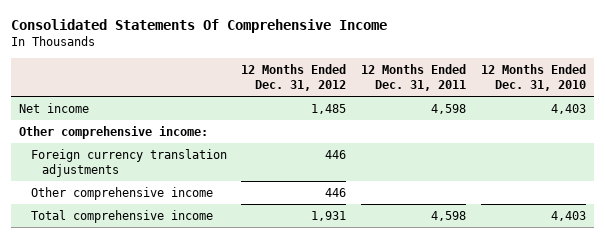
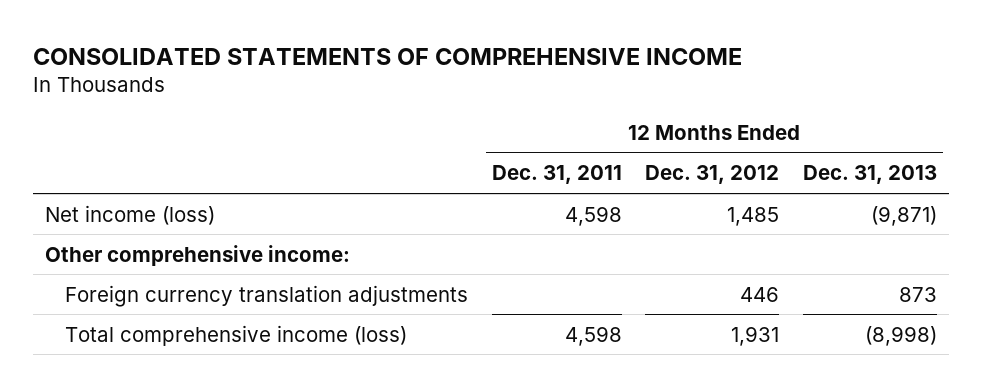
- Consolidated Statements Of Comprehensive Income
+ CONSOLIDATED STATEMENTS OF COMPREHENSIVE INCOME
- | 12 Months Ended Dec. 31, 2012 | 12 Months Ended Dec. 31, 2011 | 12 Months Ended Dec. 31, 2010
+ | 12 Months Ended Dec. 31, 2011 | 12 Months Ended Dec. 31, 2012 | 12 Months Ended Dec. 31, 2013
- Net income | 1,485 | 4,598 | 4,403
+ Net income (loss) | 4,598 | 1,485 | (9,871)
- Other comprehensive income | 446 | |
- Total comprehensive income | 1,931 | 4,598 | 4,403
+ Total comprehensive income (loss) | 4,598 | 1,931 | (8,998)

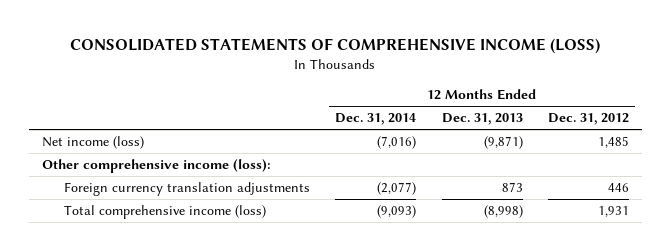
- CONSOLIDATED STATEMENTS OF COMPREHENSIVE INCOME
+ CONSOLIDATED STATEMENTS OF COMPREHENSIVE INCOME (LOSS)
- | 12 Months Ended Dec. 31, 2011 | 12 Months Ended Dec. 31, 2012 | 12 Months Ended Dec. 31, 2013
+ | 12 Months Ended Dec. 31, 2014 | 12 Months Ended Dec. 31, 2013 | 12 Months Ended Dec. 31, 2012
- Other comprehensive income:
+ Other comprehensive income (loss):

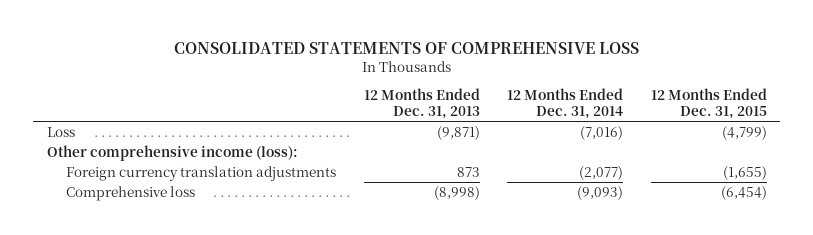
- CONSOLIDATED STATEMENTS OF COMPREHENSIVE INCOME (LOSS)
+ CONSOLIDATED STATEMENTS OF COMPREHENSIVE LOSS
- | 12 Months Ended Dec. 31, 2014 | 12 Months Ended Dec. 31, 2013 | 12 Months Ended Dec. 31, 2012
+ | 12 Months Ended Dec. 31, 2013 | 12 Months Ended Dec. 31, 2014 | 12 Months Ended Dec. 31, 2015
- Net income (loss) | (7,016) | (9,871) | 1,485
+ Loss | (9,871) | (7,016) | (4,799)
- Total comprehensive income (loss) | (9,093) | (8,998) | 1,931
+ Comprehensive loss | (8,998) | (9,093) | (6,454)

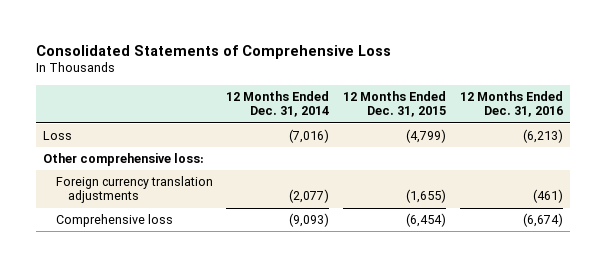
- CONSOLIDATED STATEMENTS OF COMPREHENSIVE LOSS
+ Consolidated Statements of Comprehensive Loss
- | 12 Months Ended Dec. 31, 2013 | 12 Months Ended Dec. 31, 2014 | 12 Months Ended Dec. 31, 2015
+ | 12 Months Ended Dec. 31, 2014 | 12 Months Ended Dec. 31, 2015 | 12 Months Ended Dec. 31, 2016
- Other comprehensive income (loss):
+ Other comprehensive loss:

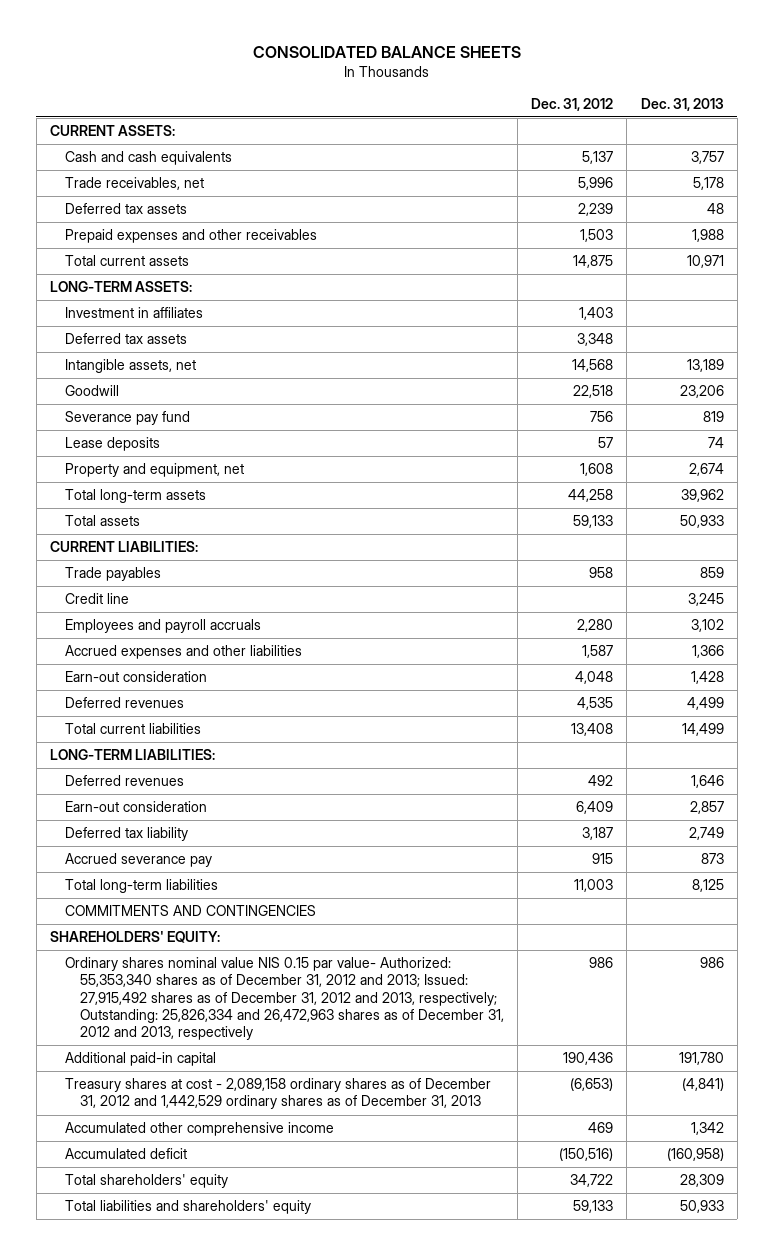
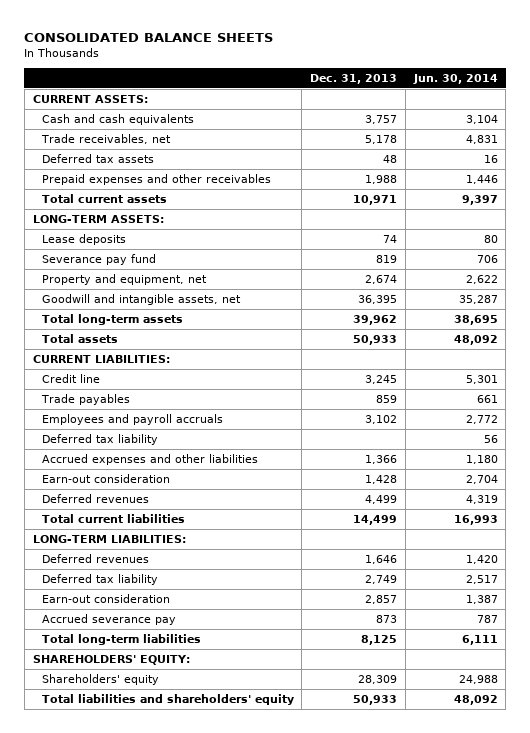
- | Dec. 31, 2012 | Dec. 31, 2013
+ | Dec. 31, 2013 | Jun. 30, 2014
- Investment in affiliates | 1,403 |
- Deferred tax assets | 3,348 |
- Intangible assets, net | 14,568 | 13,189
- Goodwill | 22,518 | 23,206
moved down: Severance pay fund | 819 | 706
+ Goodwill and intangible assets, net | 36,395 | 35,287
moved down: Trade payables | 859 | 661
+ Deferred tax liability | | 56
moved down: Earn-out consideration | 2,857 | 1,387
- COMMITMENTS AND CONTINGENCIES
- Ordinary shares nominal value NIS 0.15 par value- Authorized: 55,353,340 shares as of December 31, 2012 and 2013; Issued: 27,915,492 shares as of December 31, 2012 and 2013, respectively; Outstanding: 25,826,334 and 26,472,963 shares as of December 31, 2012 and 2013, respectively | 986 | 986
- Additional paid-in capital | 190,436 | 191,780
- Treasury shares at cost - 2,089,158 ordinary shares as of December 31, 2012 and 1,442,529 ordinary shares as of December 31, 2013 | (6,653) | (4,841)
- Accumulated other comprehensive income | 469 | 1,342
- Accumulated deficit | (150,516) | (160,958)
- Total shareholders' equity | 34,722 | 28,309
+ Shareholders' equity | 28,309 | 24,988

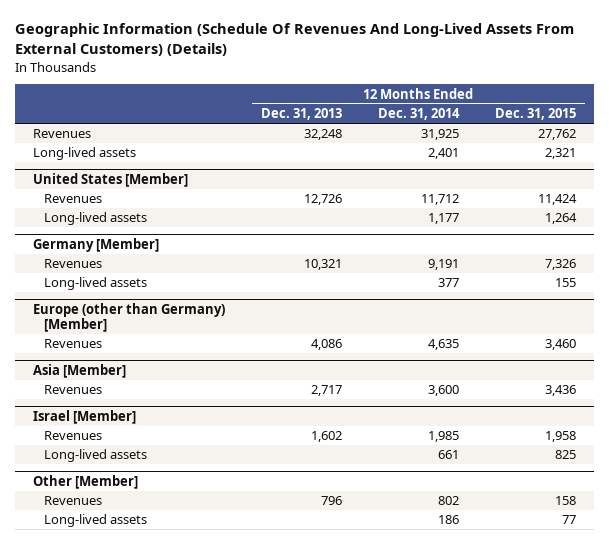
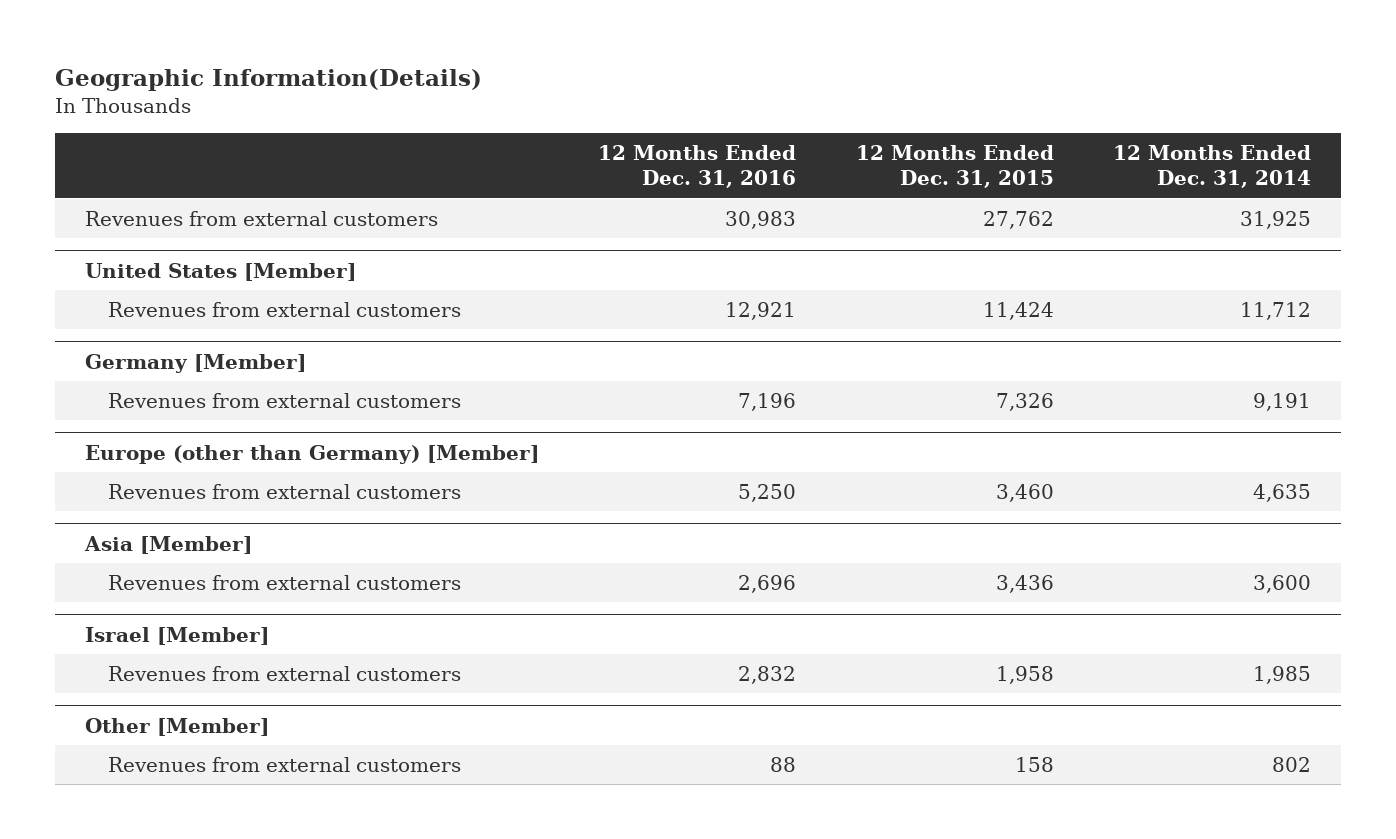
- Geographic Information (Schedule Of Revenues And Long-Lived Assets From External Customers) (Details)
+ Geographic Information(Details)
- | 12 Months Ended Dec. 31, 2013 | 12 Months Ended Dec. 31, 2014 | 12 Months Ended Dec. 31, 2015
+ | 12 Months Ended Dec. 31, 2016 | 12 Months Ended Dec. 31, 2015 | 12 Months Ended Dec. 31, 2014
- Revenues | 32,248 | 31,925 | 27,762
- Long-lived assets | | 2,401 | 2,321
+ Revenues from external customers | 30,983 | 27,762 | 31,925
@ United States [Member]
- Revenues | 12,726 | 11,712 | 11,424
- Long-lived assets | | 1,177 | 1,264
+ Revenues from external customers | 12,921 | 11,424 | 11,712
@ Germany [Member]
- Revenues | 10,321 | 9,191 | 7,326
- Long-lived assets | | 377 | 155
+ Revenues from external customers | 7,196 | 7,326 | 9,191
@ Europe (other than Germany) [Member]
- Revenues | 4,086 | 4,635 | 3,460
+ Revenues from external customers | 5,250 | 3,460 | 4,635
@ Asia [Member]
- Revenues | 2,717 | 3,600 | 3,436
+ Revenues from external customers | 2,696 | 3,436 | 3,600
@ Israel [Member]
- Revenues | 1,602 | 1,985 | 1,958
- Long-lived assets | | 661 | 825
+ Revenues from external customers | 2,832 | 1,958 | 1,985
@ Other [Member]
- Revenues | 796 | 802 | 158
- Long-lived assets | | 186 | 77
+ Revenues from external customers | 88 | 158 | 802

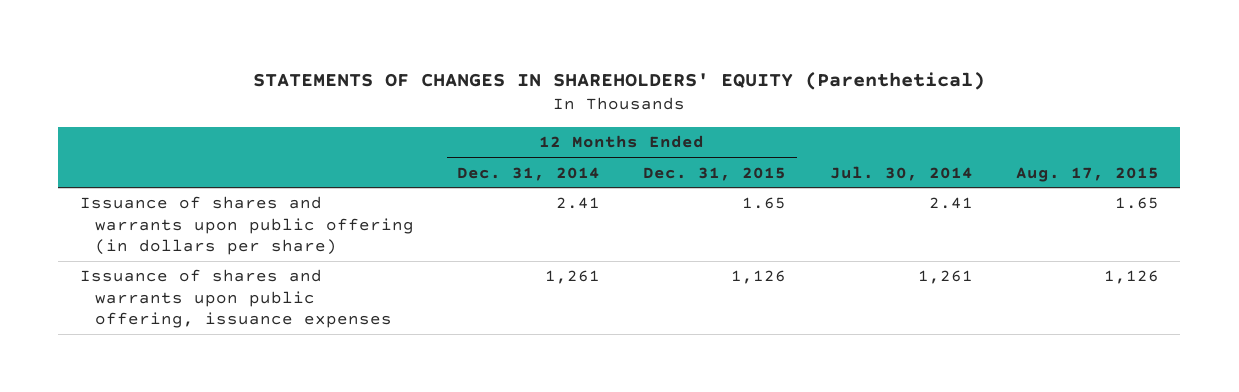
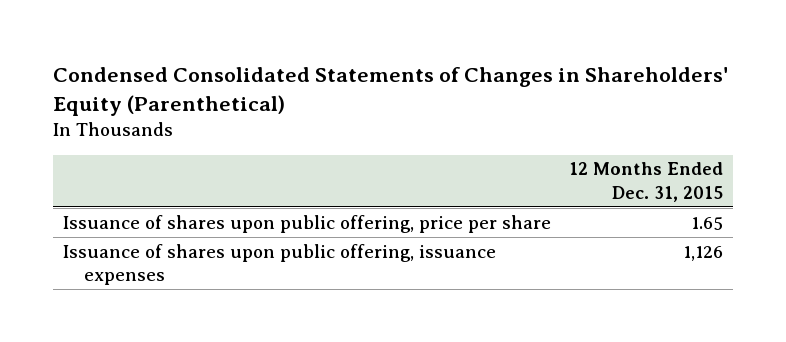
- STATEMENTS OF CHANGES IN SHAREHOLDERS' EQUITY (Parenthetical)
+ Condensed Consolidated Statements of Changes in Shareholders' Equity (Parenthetical)
- | 12 Months Ended Dec. 31, 2014 | 12 Months Ended Dec. 31, 2015 | Jul. 30, 2014 | Aug. 17, 2015
+ | 12 Months Ended Dec. 31, 2015
- Issuance of shares and warrants upon public offering (in dollars per share) | 2.41 | 1.65 | 2.41 | 1.65
- Issuance of shares and warrants upon public offering, issuance expenses | 1,261 | 1,126 | 1,261 | 1,126
+ Issuance of shares upon public offering, price per share | 1.65
+ Issuance of shares upon public offering, issuance expenses | 1,126

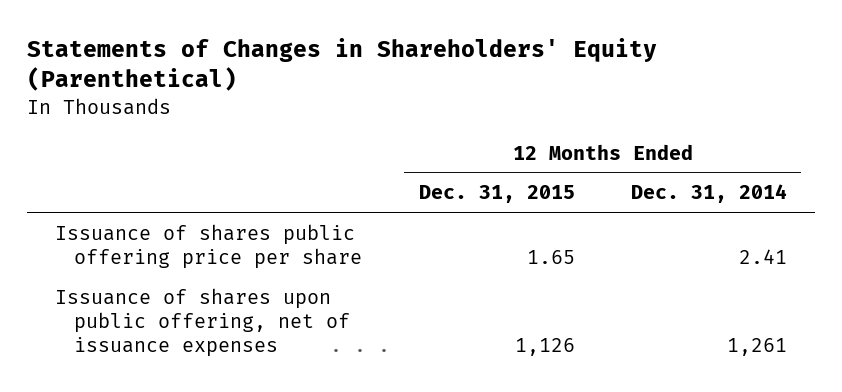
- Condensed Consolidated Statements of Changes in Shareholders' Equity (Parenthetical)
+ Statements of Changes in Shareholders' Equity (Parenthetical)
- | 12 Months Ended Dec. 31, 2015
+ | 12 Months Ended Dec. 31, 2015 | 12 Months Ended Dec. 31, 2014
- Issuance of shares upon public offering, price per share | 1.65
- Issuance of shares upon public offering, issuance expenses | 1,126
+ Issuance of shares public offering price per share | 1.65 | 2.41
+ Issuance of shares upon public offering, net of issuance expenses | 1,126 | 1,261

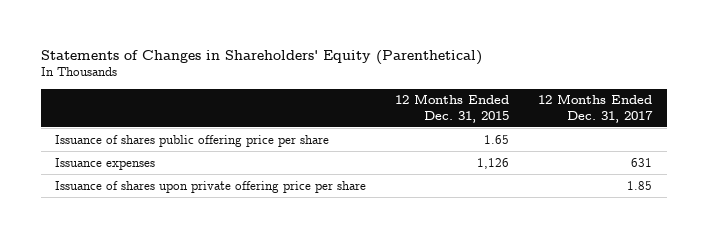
- | 12 Months Ended Dec. 31, 2015 | 12 Months Ended Dec. 31, 2014
+ | 12 Months Ended Dec. 31, 2015 | 12 Months Ended Dec. 31, 2017
- Issuance of shares upon public offering, net of issuance expenses | 1,126 | 1,261
+ Issuance expenses | 1,126 | 631
+ Issuance of shares upon private offering price per share | | 1.85

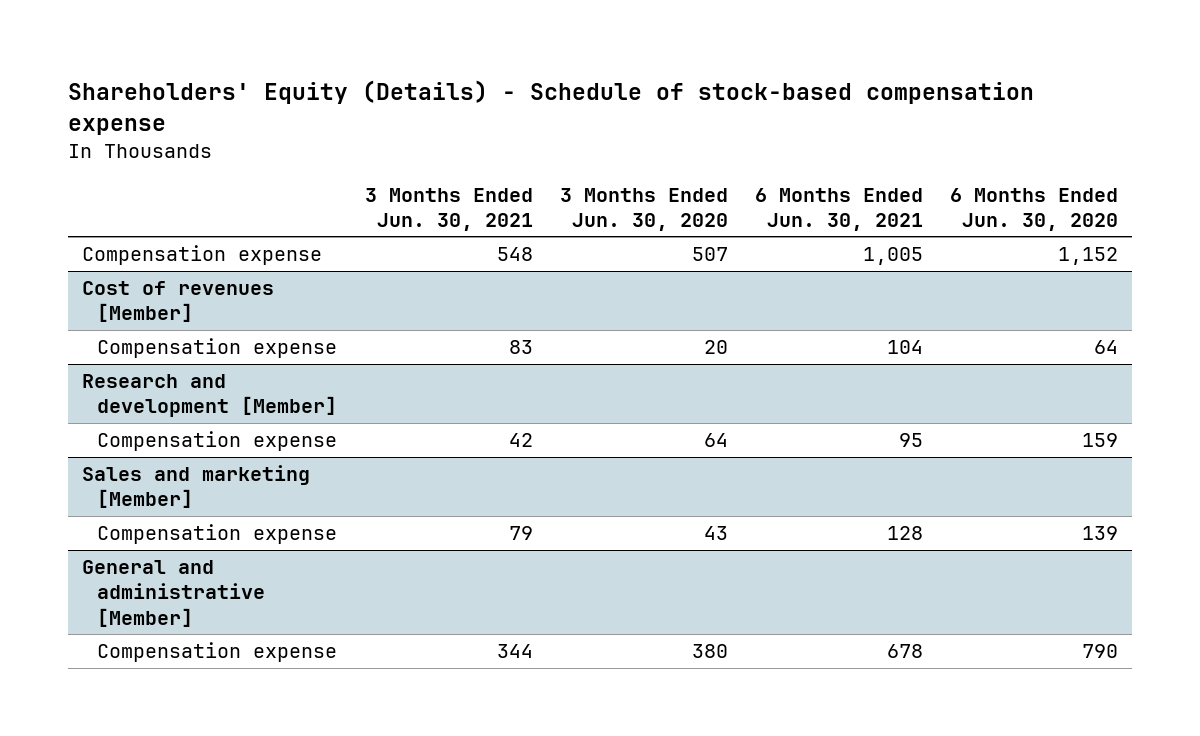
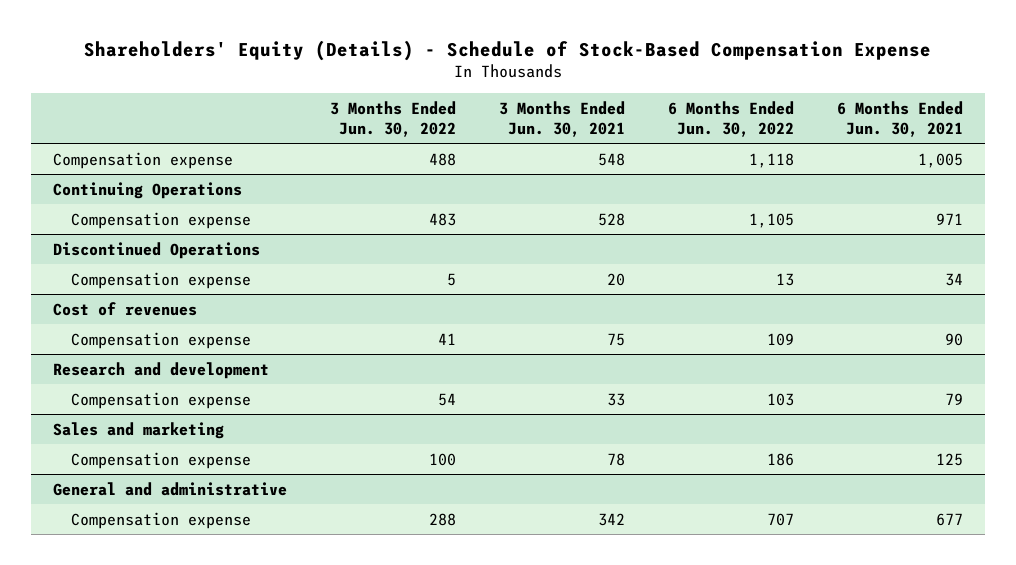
- Shareholders' Equity (Details) - Schedule of stock-based compensation expense
+ Shareholders' Equity (Details) - Schedule of Stock-Based Compensation Expense
- | 3 Months Ended Jun. 30, 2021 | 3 Months Ended Jun. 30, 2020 | 6 Months Ended Jun. 30, 2021 | 6 Months Ended Jun. 30, 2020
+ | 3 Months Ended Jun. 30, 2022 | 3 Months Ended Jun. 30, 2021 | 6 Months Ended Jun. 30, 2022 | 6 Months Ended Jun. 30, 2021
- Cost of revenues [Member]
- Compensation expense | 83 | 20 | 104 | 64
- Research and development [Member]
- Compensation expense | 42 | 64 | 95 | 159
- Sales and marketing [Member]
- Compensation expense | 79 | 43 | 128 | 139
- General and administrative [Member]
- Compensation expense | 344 | 380 | 678 | 790
+ Continuing Operations
+ Compensation expense | 483 | 528 | 1,105 | 971
+ Discontinued Operations
+ Compensation expense | 5 | 20 | 13 | 34
+ Cost of revenues
+ Compensation expense | 41 | 75 | 109 | 90
+ Research and development
+ Compensation expense | 54 | 33 | 103 | 79
+ Sales and marketing
+ Compensation expense | 100 | 78 | 186 | 125
+ General and administrative
+ Compensation expense | 288 | 342 | 707 | 677

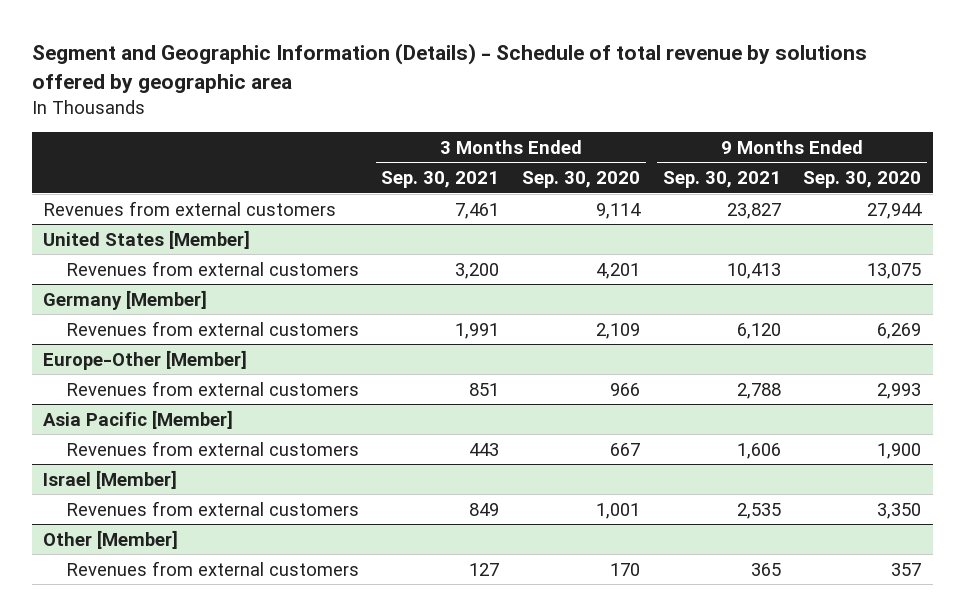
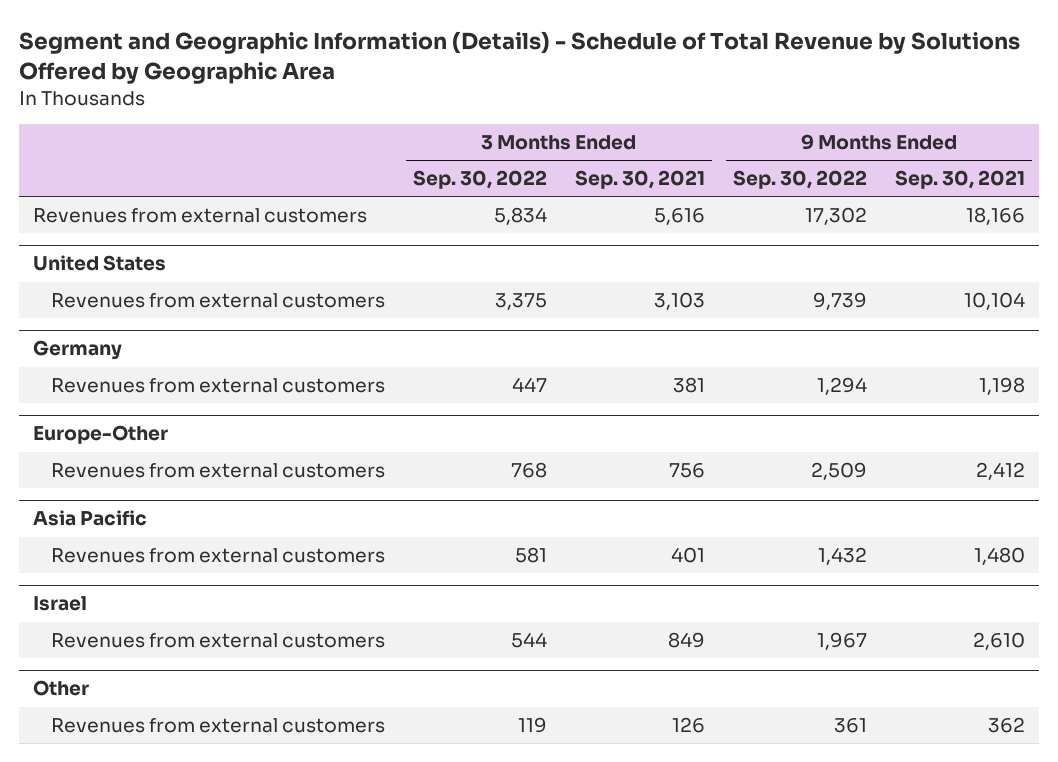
- Segment and Geographic Information (Details) - Schedule of total revenue by solutions offered by geographic area
+ Segment and Geographic Information (Details) - Schedule of Total Revenue by Solutions Offered by Geographic Area
- | 3 Months Ended Sep. 30, 2021 | 3 Months Ended Sep. 30, 2020 | 9 Months Ended Sep. 30, 2021 | 9 Months Ended Sep. 30, 2020
+ | 3 Months Ended Sep. 30, 2022 | 3 Months Ended Sep. 30, 2021 | 9 Months Ended Sep. 30, 2022 | 9 Months Ended Sep. 30, 2021
- Revenues from external customers | 7,461 | 9,114 | 23,827 | 27,944
- United States [Member]
- Revenues from external customers | 3,200 | 4,201 | 10,413 | 13,075
- Germany [Member]
- Revenues from external customers | 1,991 | 2,109 | 6,120 | 6,269
- Europe-Other [Member]
- Revenues from external customers | 851 | 966 | 2,788 | 2,993
- Asia Pacific [Member]
- Revenues from external customers | 443 | 667 | 1,606 | 1,900
- Israel [Member]
- Revenues from external customers | 849 | 1,001 | 2,535 | 3,350
- Other [Member]
- Revenues from external customers | 127 | 170 | 365 | 357
+ Revenues from external customers | 5,834 | 5,616 | 17,302 | 18,166
+ United States
+ Revenues from external customers | 3,375 | 3,103 | 9,739 | 10,104
+ Germany
+ Revenues from external customers | 447 | 381 | 1,294 | 1,198
+ Europe-Other
+ Revenues from external customers | 768 | 756 | 2,509 | 2,412
+ Asia Pacific
+ Revenues from external customers | 581 | 401 | 1,432 | 1,480
+ Israel
+ Revenues from external customers | 544 | 849 | 1,967 | 2,610
+ Other
+ Revenues from external customers | 119 | 126 | 361 | 362

